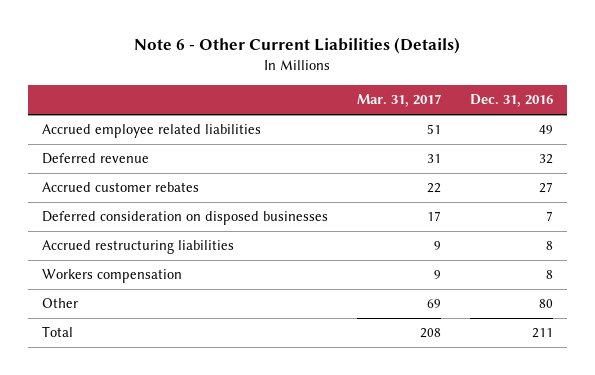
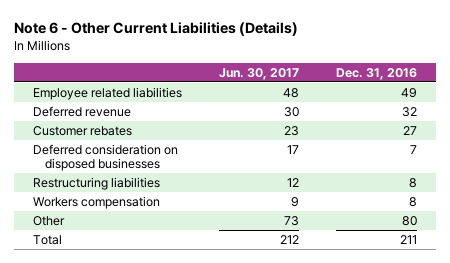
- | Mar. 31, 2017 | Dec. 31, 2016
+ | Jun. 30, 2017 | Dec. 31, 2016
- Accrued employee related liabilities | 51 | 49
+ Employee related liabilities | 48 | 49
- Accrued customer rebates | 22 | 27
+ Customer rebates | 23 | 27
- Accrued restructuring liabilities | 9 | 8
+ Restructuring liabilities | 12 | 8

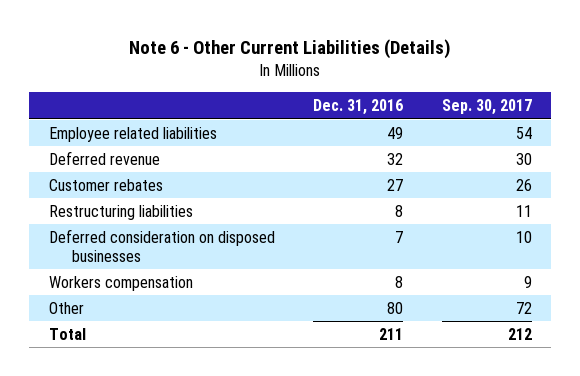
- | Jun. 30, 2017 | Dec. 31, 2016
+ | Dec. 31, 2016 | Sep. 30, 2017
moved down: Deferred consideration on disposed businesses | 7 | 10

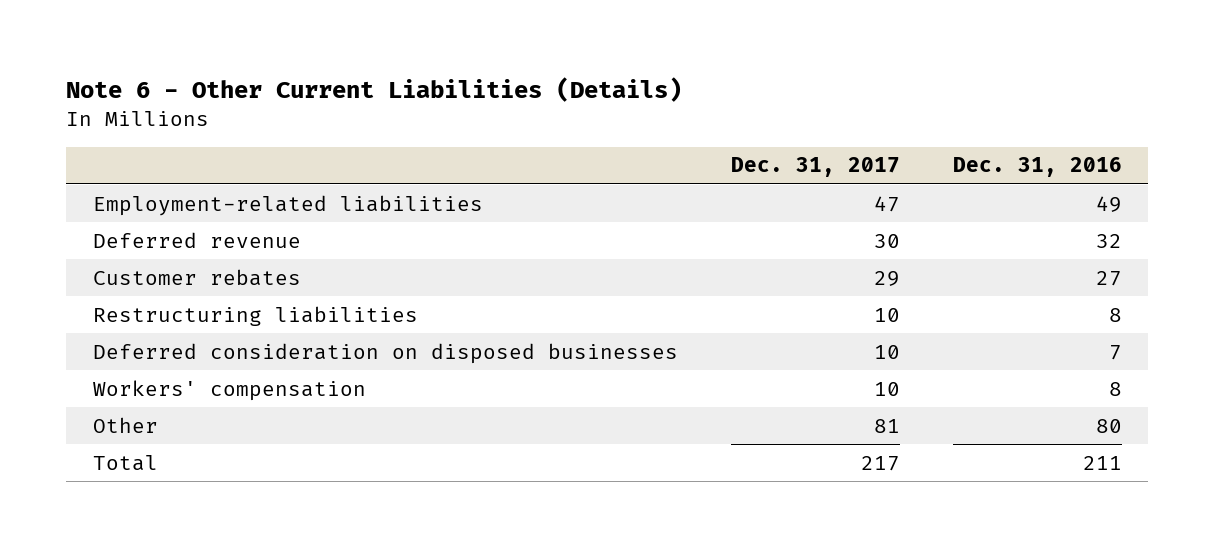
- | Dec. 31, 2016 | Sep. 30, 2017
+ | Dec. 31, 2017 | Dec. 31, 2016
- Employee related liabilities | 49 | 54
+ Employment-related liabilities | 47 | 49
- Workers compensation | 8 | 9
+ Workers' compensation | 10 | 8

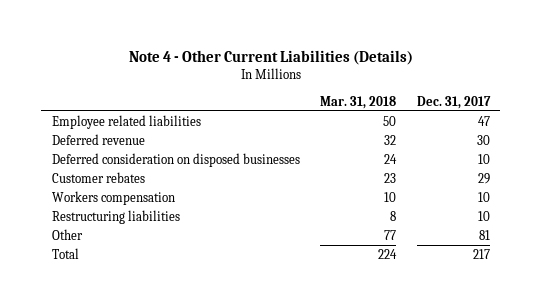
- Note 6 - Other Current Liabilities (Details)
+ Note 4 - Other Current Liabilities (Details)
- | Dec. 31, 2017 | Dec. 31, 2016
+ | Mar. 31, 2018 | Dec. 31, 2017
- Employment-related liabilities | 47 | 49
+ Employee related liabilities | 50 | 47
moved up: Deferred consideration on disposed businesses | 24 | 10
+ Workers compensation | 10 | 10
- Workers' compensation | 10 | 8

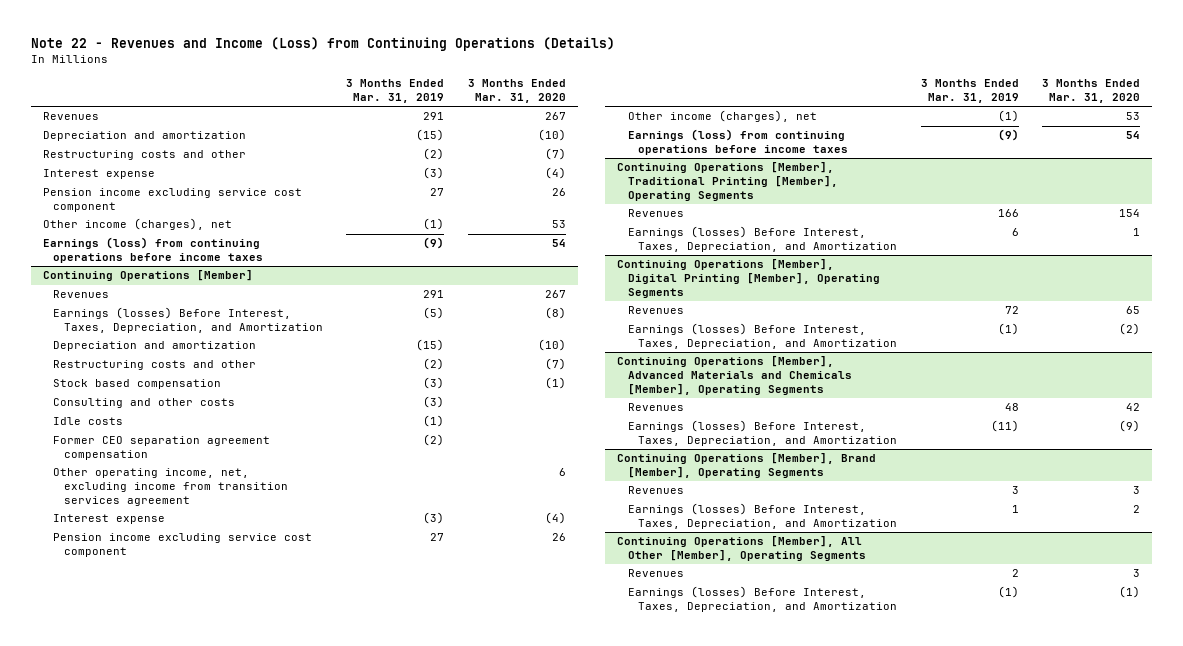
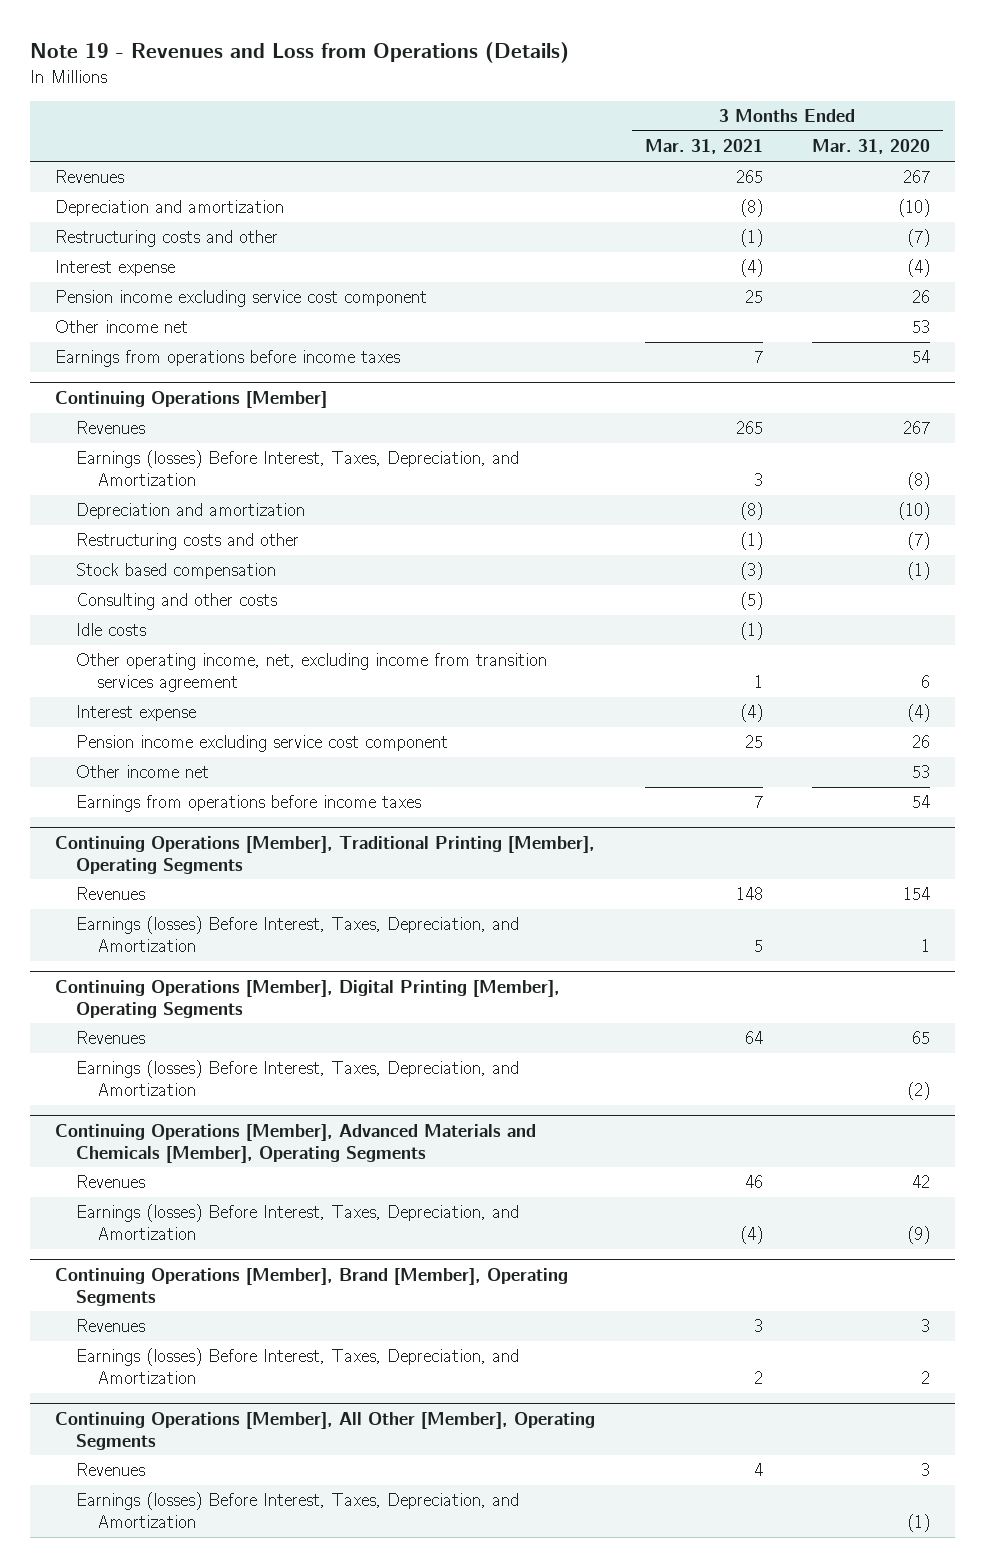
- Note 22 - Revenues and Income (Loss) from Continuing Operations (Details)
+ Note 19 - Revenues and Loss from Operations (Details)
- | 3 Months Ended Mar. 31, 2019 | 3 Months Ended Mar. 31, 2020
+ | 3 Months Ended Mar. 31, 2021 | 3 Months Ended Mar. 31, 2020
- Other income (charges), net | (1) | 53
- Earnings (loss) from continuing operations before income taxes | (9) | 54
+ Other income net | | 53
+ Earnings from operations before income taxes | 7 | 54
@ Continuing Operations [Member]
- Former CEO separation agreement compensation | (2) |
- Other income (charges), net | (1) | 53
- Earnings (loss) from continuing operations before income taxes | (9) | 54
+ Other income net | | 53
+ Earnings from operations before income taxes | 7 | 54

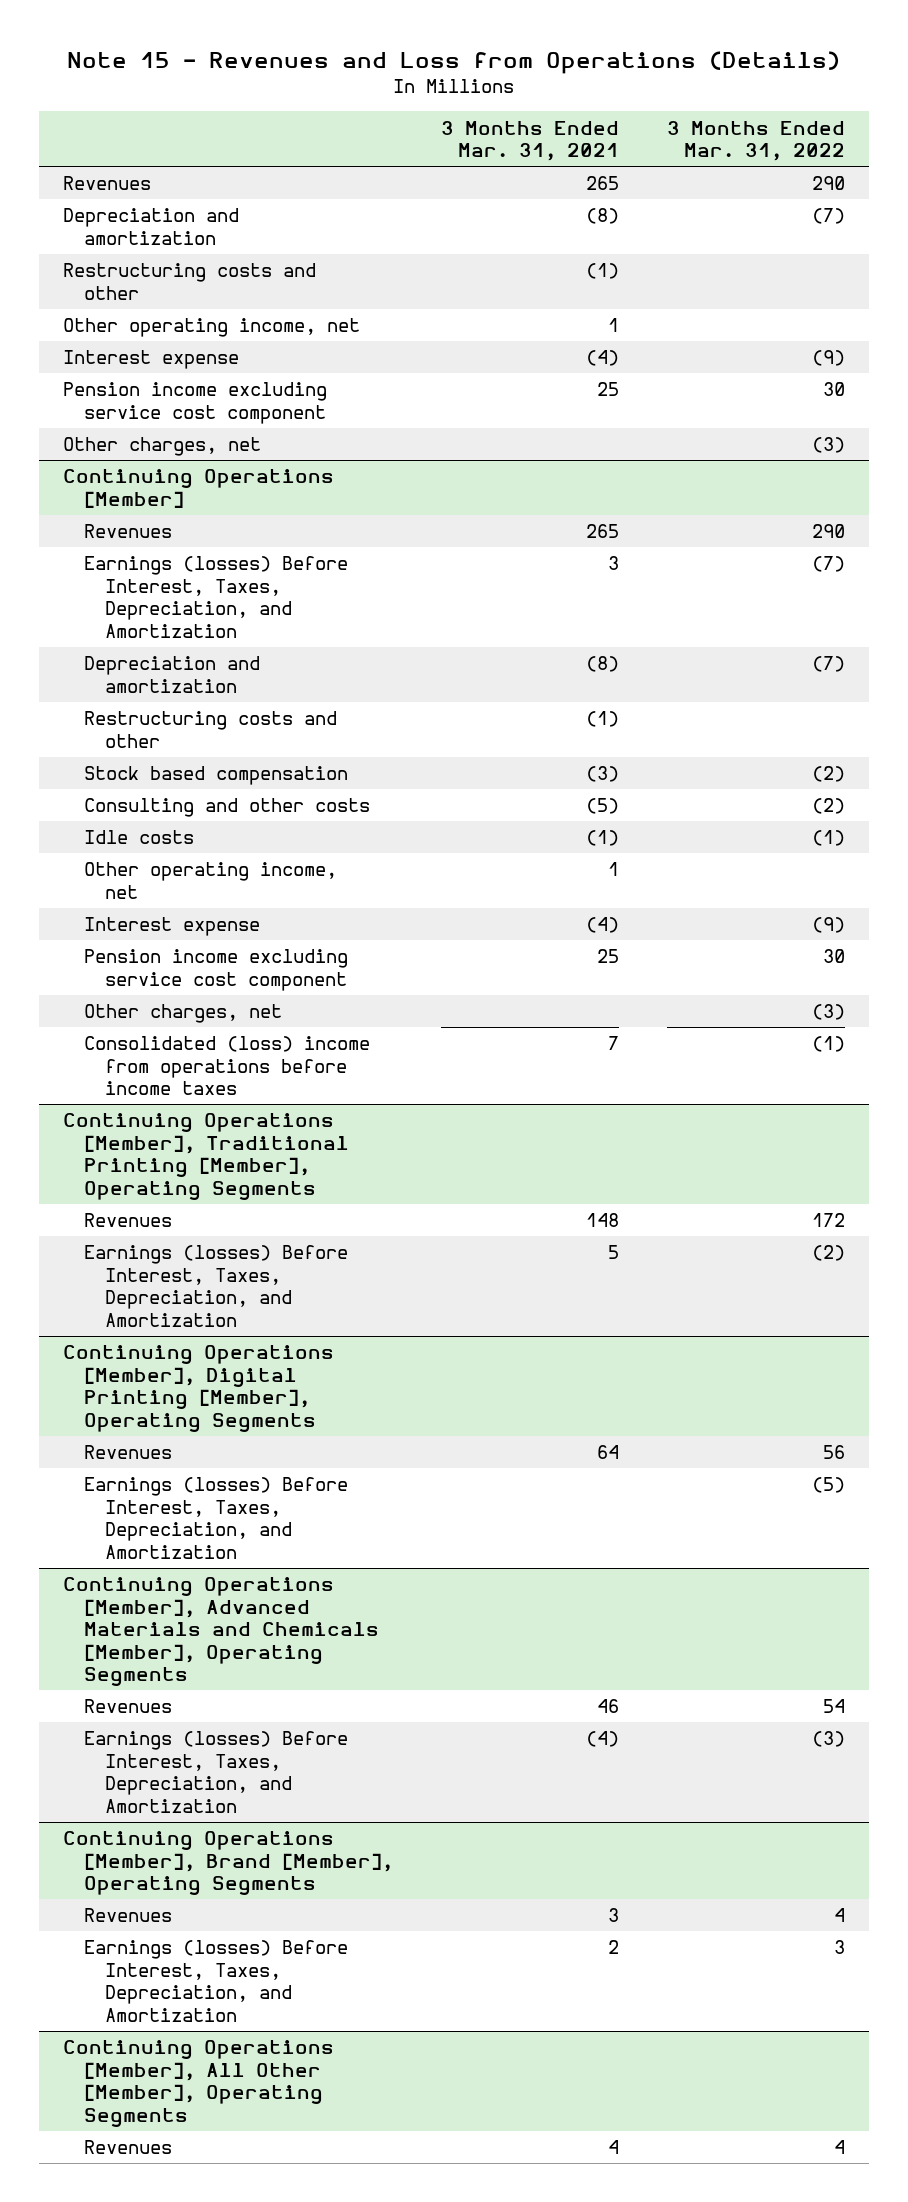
- Note 19 - Revenues and Loss from Operations (Details)
+ Note 15 - Revenues and Loss from Operations (Details)
- | 3 Months Ended Mar. 31, 2021 | 3 Months Ended Mar. 31, 2020
+ | 3 Months Ended Mar. 31, 2021 | 3 Months Ended Mar. 31, 2022
+ Other operating income, net | 1 |
- Other income net | | 53
- Earnings from operations before income taxes | 7 | 54
+ Other charges, net | | (3)
@ Continuing Operations [Member]
- Other operating income, net, excluding income from transition services agreement | 1 | 6
+ Other operating income, net | 1 |
- Other income net | | 53
- Earnings from operations before income taxes | 7 | 54
+ Other charges, net | | (3)
+ Consolidated (loss) income from operations before income taxes | 7 | (1)
@ Continuing Operations [Member], All Other [Member], Operating Segments
- Earnings (losses) Before Interest, Taxes, Depreciation, and Amortization | | (1)

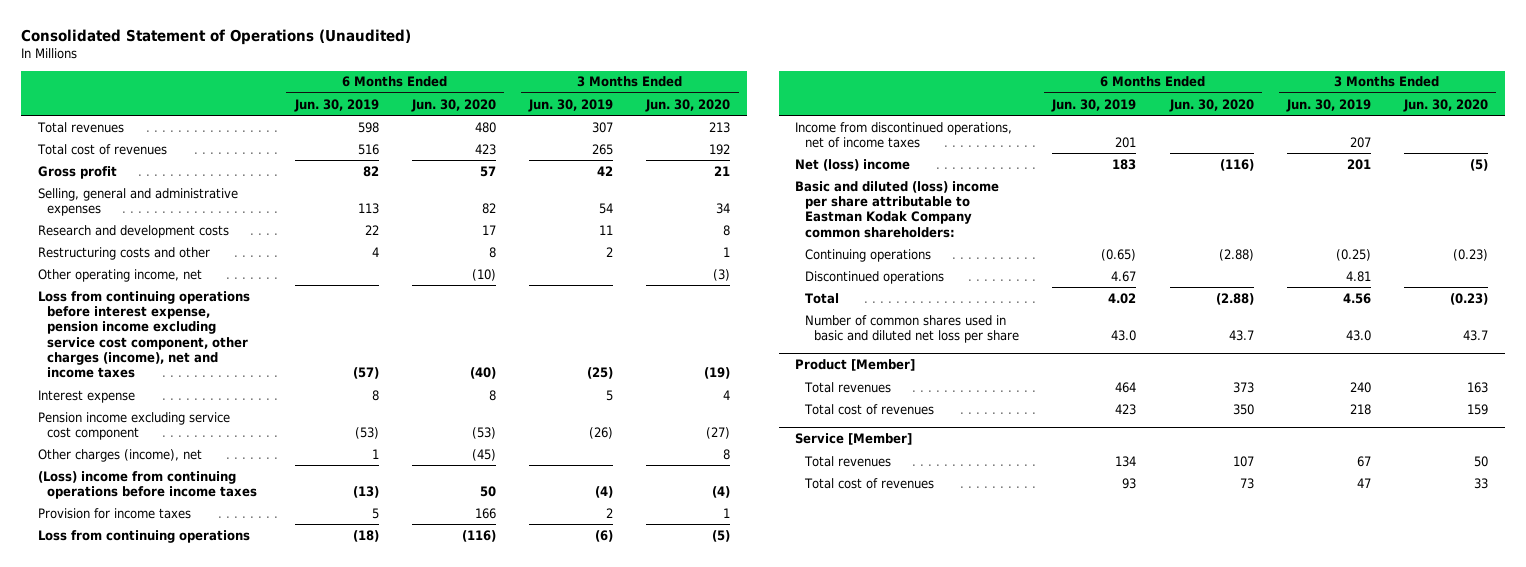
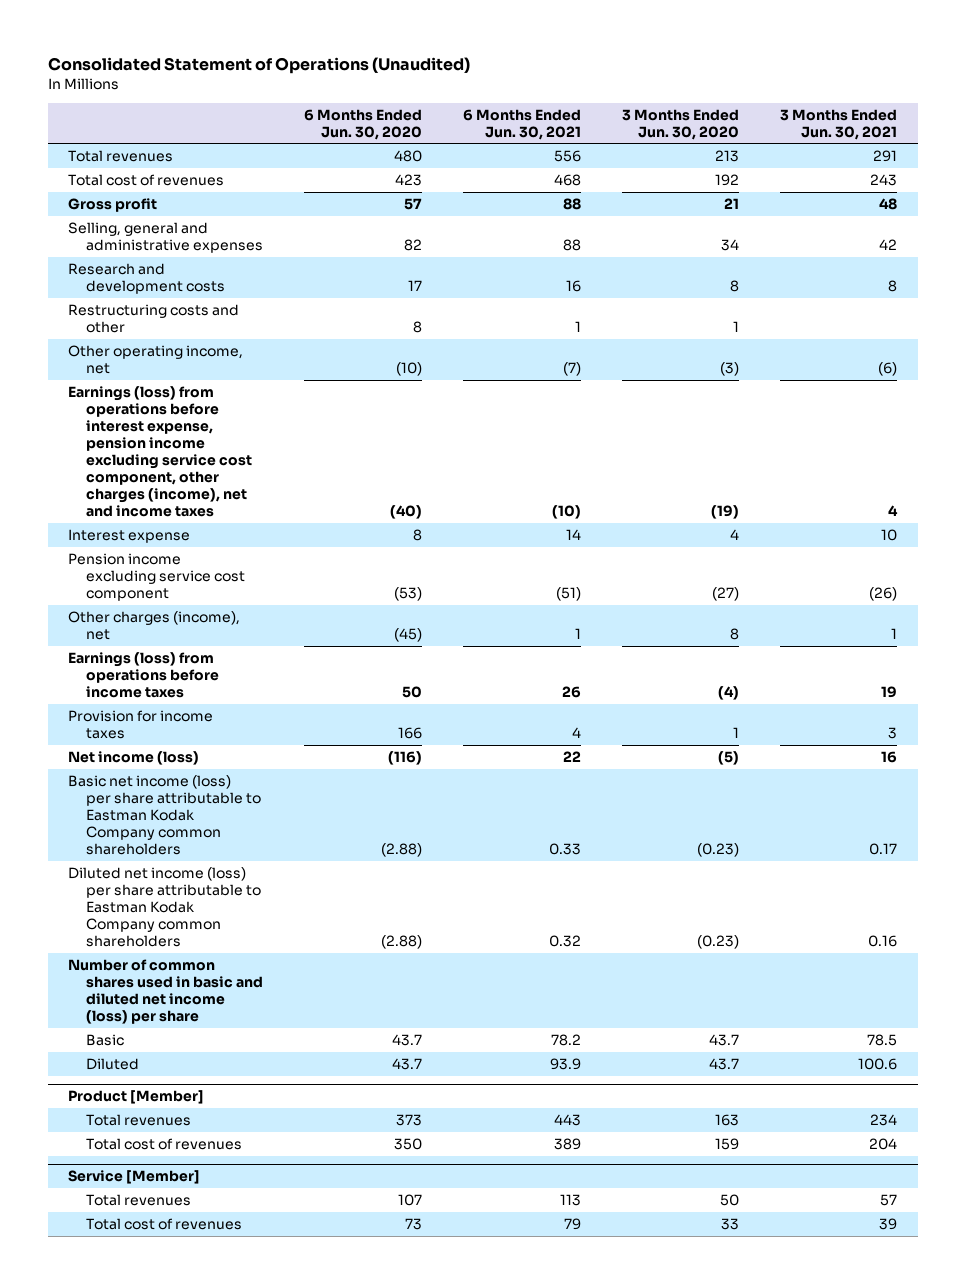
- | 6 Months Ended Jun. 30, 2019 | 6 Months Ended Jun. 30, 2020 | 3 Months Ended Jun. 30, 2019 | 3 Months Ended Jun. 30, 2020
+ | 6 Months Ended Jun. 30, 2020 | 6 Months Ended Jun. 30, 2021 | 3 Months Ended Jun. 30, 2020 | 3 Months Ended Jun. 30, 2021
- Loss from continuing operations before interest expense, pension income excluding service cost component, other charges (income), net and income taxes | (57) | (40) | (25) | (19)
+ Earnings (loss) from operations before interest expense, pension income excluding service cost component, other charges (income), net and income taxes | (40) | (10) | (19) | 4
- (Loss) income from continuing operations before income taxes | (13) | 50 | (4) | (4)
+ Earnings (loss) from operations before income taxes | 50 | 26 | (4) | 19
- Loss from continuing operations | (18) | (116) | (6) | (5)
- Income from discontinued operations, net of income taxes | 201 | | 207 |
- Net (loss) income | 183 | (116) | 201 | (5)
- Basic and diluted (loss) income per share attributable to Eastman Kodak Company common shareholders:
- Continuing operations | (0.65) | (2.88) | (0.25) | (0.23)
- Discontinued operations | 4.67 | | 4.81 |
- Total | 4.02 | (2.88) | 4.56 | (0.23)
- Number of common shares used in basic and diluted net loss per share | 43.0 | 43.7 | 43.0 | 43.7
+ Net income (loss) | (116) | 22 | (5) | 16
+ Basic net income (loss) per share attributable to Eastman Kodak Company common shareholders | (2.88) | 0.33 | (0.23) | 0.17
+ Diluted net income (loss) per share attributable to Eastman Kodak Company common shareholders | (2.88) | 0.32 | (0.23) | 0.16
+ Number of common shares used in basic and diluted net income (loss) per share
+ Basic | 43.7 | 78.2 | 43.7 | 78.5
+ Diluted | 43.7 | 93.9 | 43.7 | 100.6

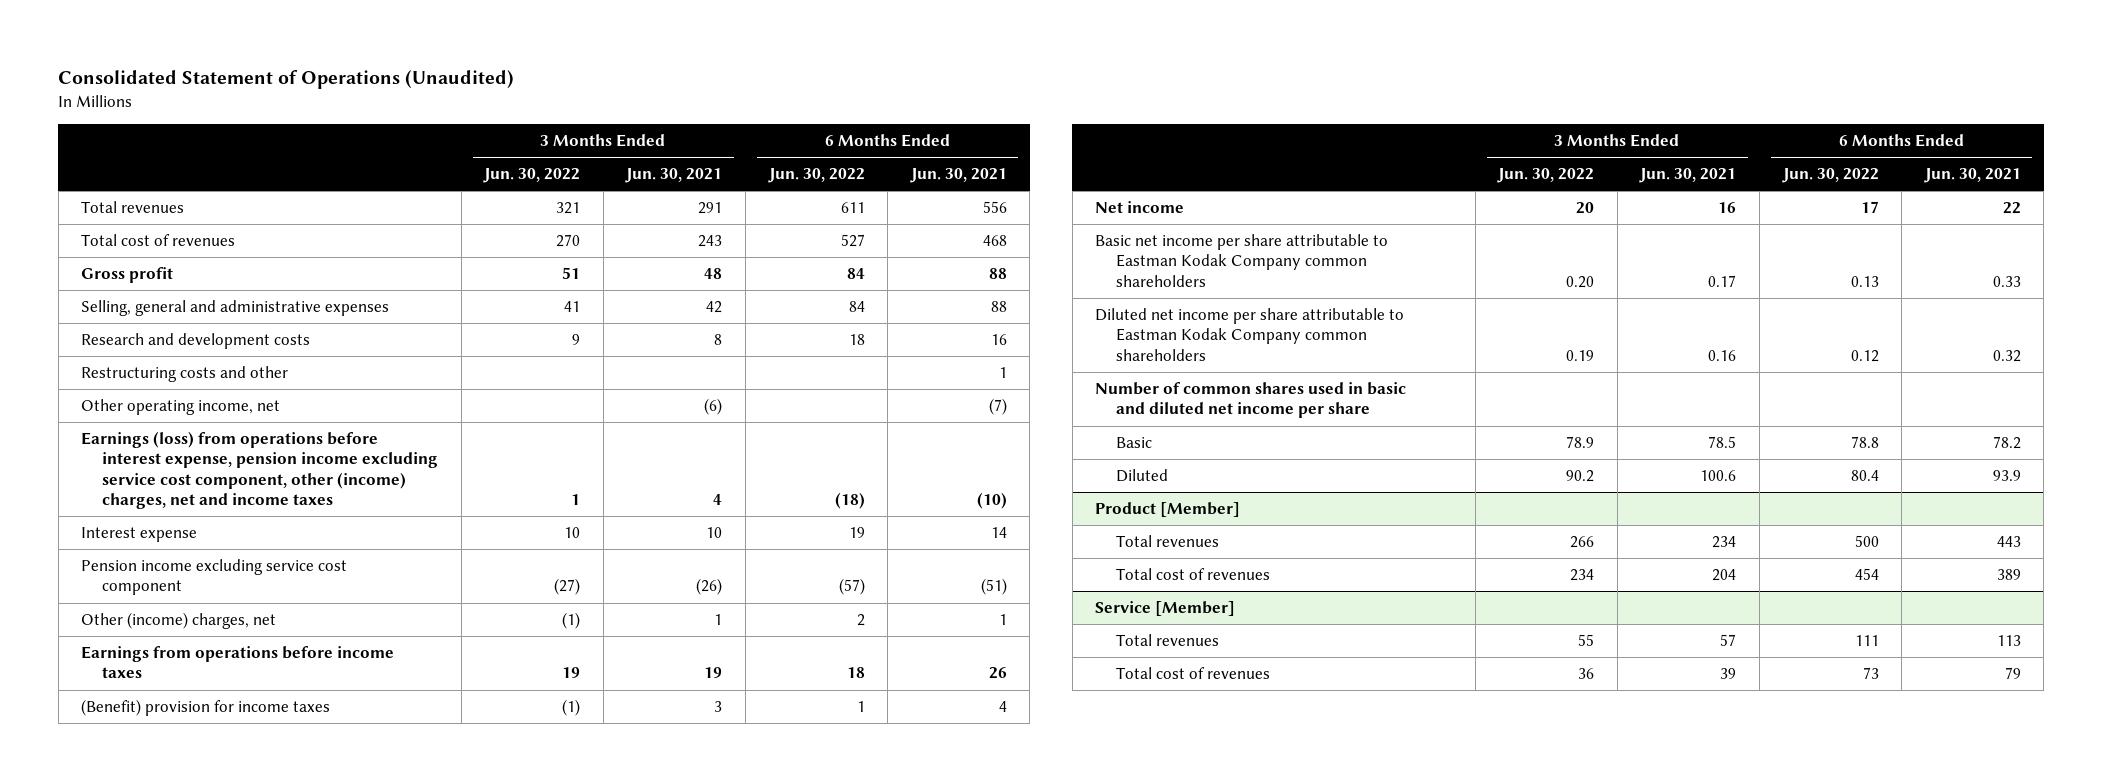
- | 6 Months Ended Jun. 30, 2020 | 6 Months Ended Jun. 30, 2021 | 3 Months Ended Jun. 30, 2020 | 3 Months Ended Jun. 30, 2021
+ | 3 Months Ended Jun. 30, 2022 | 3 Months Ended Jun. 30, 2021 | 6 Months Ended Jun. 30, 2022 | 6 Months Ended Jun. 30, 2021
- Earnings (loss) from operations before interest expense, pension income excluding service cost component, other charges (income), net and income taxes | (40) | (10) | (19) | 4
+ Earnings (loss) from operations before interest expense, pension income excluding service cost component, other (income) charges, net and income taxes | 1 | 4 | (18) | (10)
- Other charges (income), net | (45) | 1 | 8 | 1
- Earnings (loss) from operations before income taxes | 50 | 26 | (4) | 19
- Provision for income taxes | 166 | 4 | 1 | 3
- Net income (loss) | (116) | 22 | (5) | 16
- Basic net income (loss) per share attributable to Eastman Kodak Company common shareholders | (2.88) | 0.33 | (0.23) | 0.17
- Diluted net income (loss) per share attributable to Eastman Kodak Company common shareholders | (2.88) | 0.32 | (0.23) | 0.16
- Number of common shares used in basic and diluted net income (loss) per share
+ Other (income) charges, net | (1) | 1 | 2 | 1
+ Earnings from operations before income taxes | 19 | 19 | 18 | 26
+ (Benefit) provision for income taxes | (1) | 3 | 1 | 4
+ Net income | 20 | 16 | 17 | 22
+ Basic net income per share attributable to Eastman Kodak Company common shareholders | 0.20 | 0.17 | 0.13 | 0.33
+ Diluted net income per share attributable to Eastman Kodak Company common shareholders | 0.19 | 0.16 | 0.12 | 0.32
+ Number of common shares used in basic and diluted net income per share

